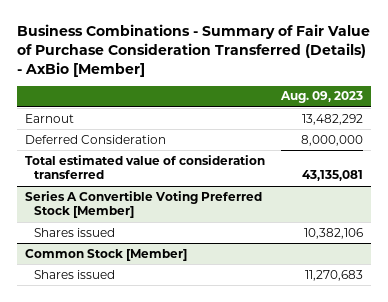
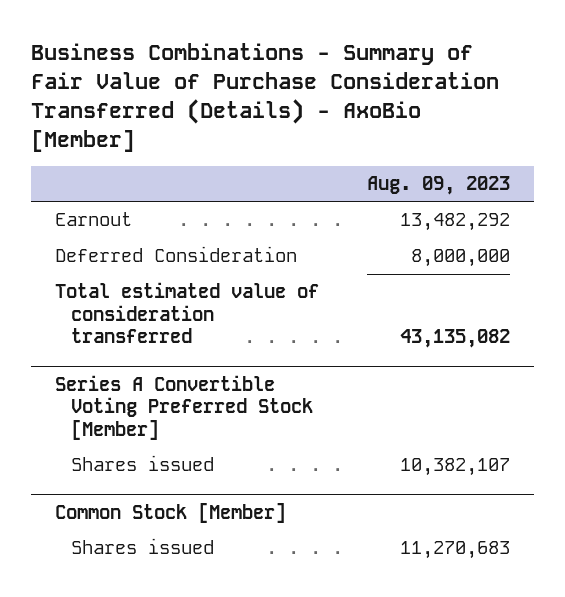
- Business Combinations - Summary of Fair Value of Purchase Consideration Transferred (Details) - AxBio [Member]
+ Business Combinations - Summary of Fair Value of Purchase Consideration Transferred (Details) - AxoBio [Member]
- Total estimated value of consideration transferred | 43,135,081
+ Total estimated value of consideration transferred | 43,135,082
@ Series A Convertible Voting Preferred Stock [Member]
- Shares issued | 10,382,106
+ Shares issued | 10,382,107

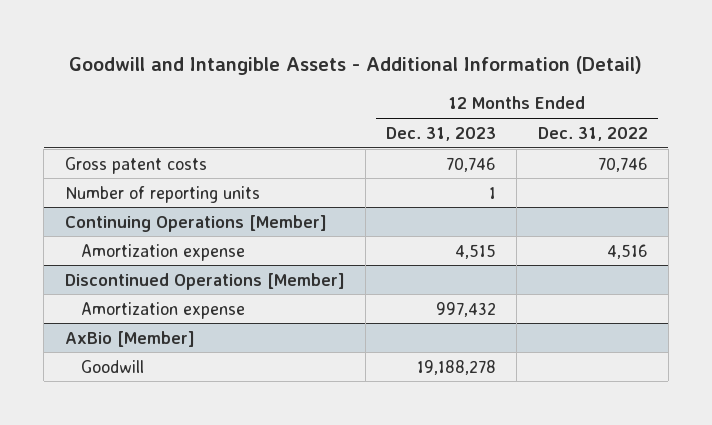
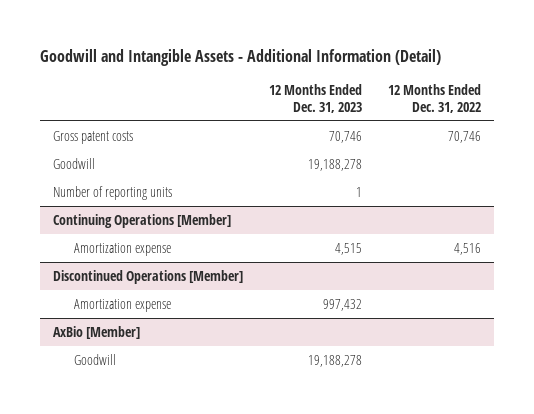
+ Goodwill | 19,188,278 |

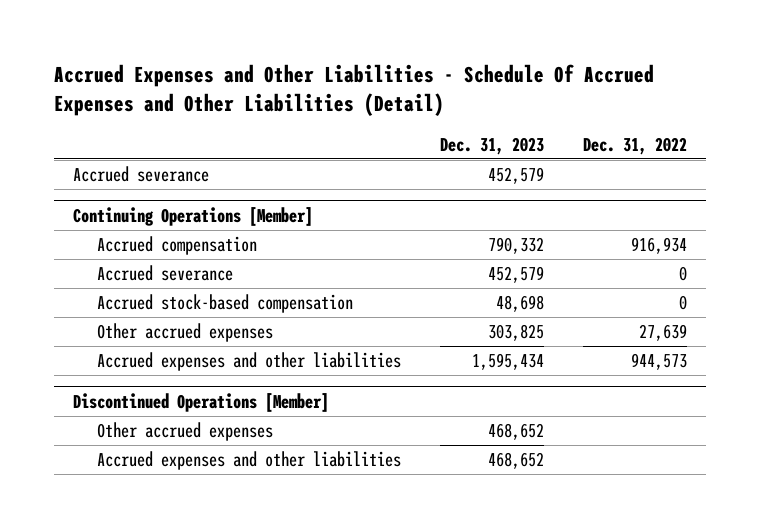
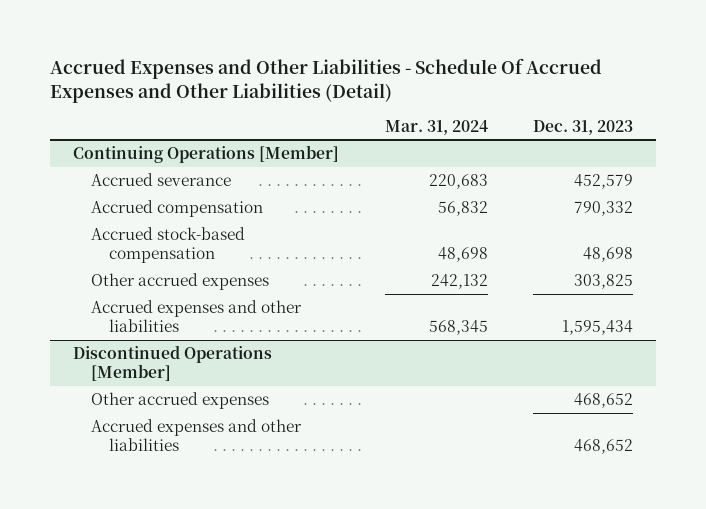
- | Dec. 31, 2023 | Dec. 31, 2022
+ | Mar. 31, 2024 | Dec. 31, 2023
- Accrued severance | 452,579 |
@ Continuing Operations [Member]
moved down: Accrued compensation | 56,832 | 790,332

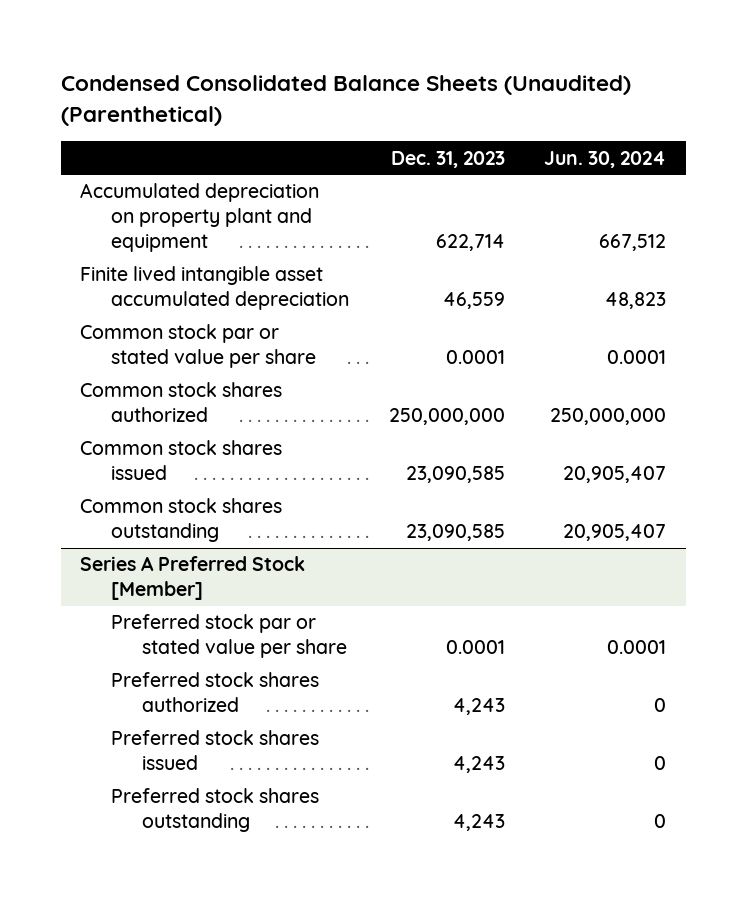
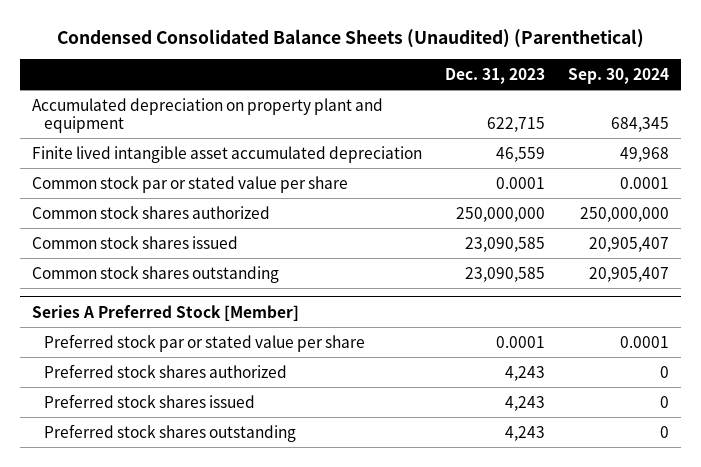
- | Dec. 31, 2023 | Jun. 30, 2024
+ | Dec. 31, 2023 | Sep. 30, 2024
- Accumulated depreciation on property plant and equipment | 622,714 | 667,512
+ Accumulated depreciation on property plant and equipment | 622,715 | 684,345

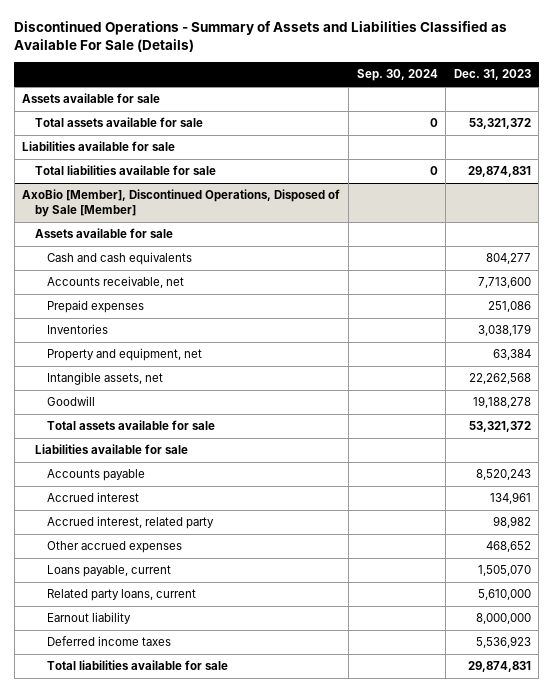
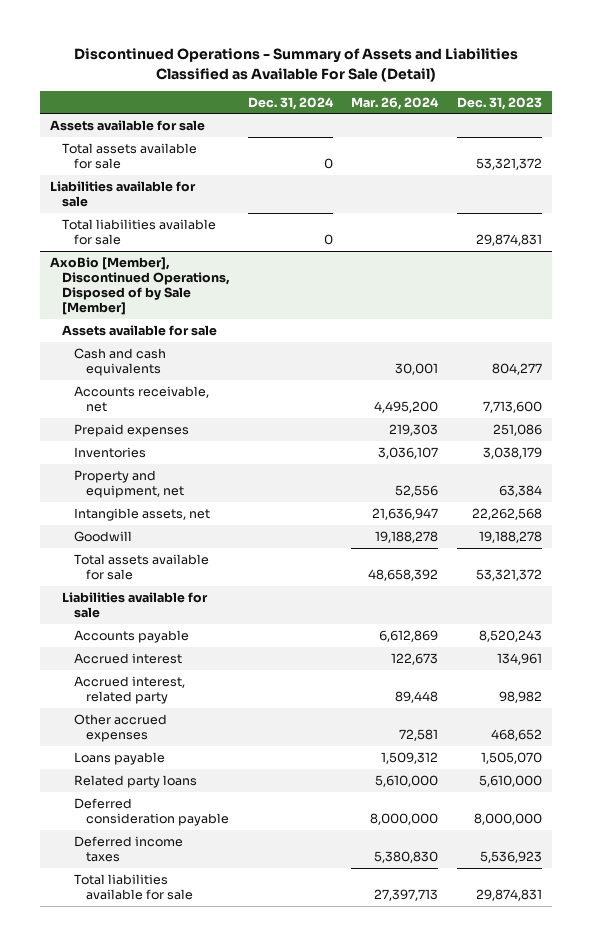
- Discontinued Operations - Summary of Assets and Liabilities Classified as Available For Sale (Details)
+ Discontinued Operations - Summary of Assets and Liabilities Classified as Available For Sale (Detail)
- | Sep. 30, 2024 | Dec. 31, 2023
+ | Dec. 31, 2024 | Mar. 26, 2024 | Dec. 31, 2023
@ AxoBio [Member], Discontinued Operations, Disposed of by Sale [Member]
- Loans payable, current | | 1,505,070
- Related party loans, current | | 5,610,000
- Earnout liability | | 8,000,000
+ Loans payable | | 1,509,312 | 1,505,070
+ Related party loans | | 5,610,000 | 5,610,000
+ Deferred consideration payable | | 8,000,000 | 8,000,000

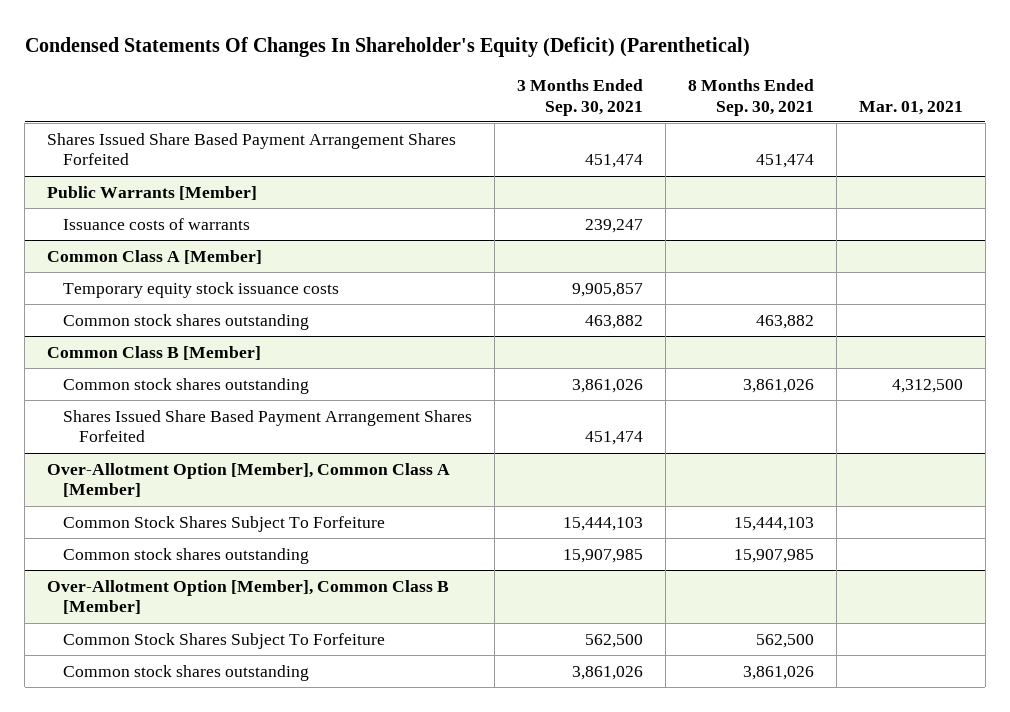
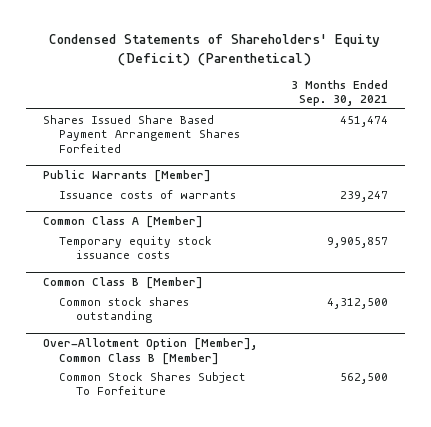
- Condensed Statements Of Changes In Shareholder's Equity (Deficit) (Parenthetical)
+ Condensed Statements of Shareholders' Equity (Deficit) (Parenthetical)
- | 3 Months Ended Sep. 30, 2021 | 8 Months Ended Sep. 30, 2021 | Mar. 01, 2021
+ | 3 Months Ended Sep. 30, 2021
@ Common Class A [Member]
- Common stock shares outstanding | 463,882 | 463,882 |
@ Common Class B [Member]
- Common stock shares outstanding | 3,861,026 | 3,861,026 | 4,312,500
- Shares Issued Share Based Payment Arrangement Shares Forfeited | 451,474 | |
- Over-Allotment Option [Member], Common Class A [Member]
- Common Stock Shares Subject To Forfeiture | 15,444,103 | 15,444,103 |
- Common stock shares outstanding | 15,907,985 | 15,907,985 |
@ Common Class B [Member]
+ Common stock shares outstanding | 4,312,500
@ Over-Allotment Option [Member], Common Class B [Member]
- Common stock shares outstanding | 3,861,026 | 3,861,026 |

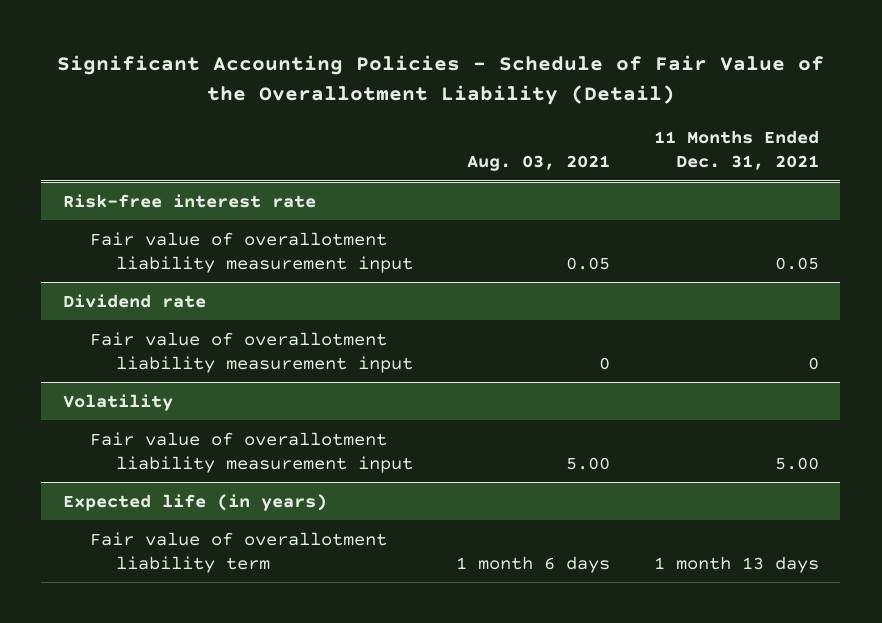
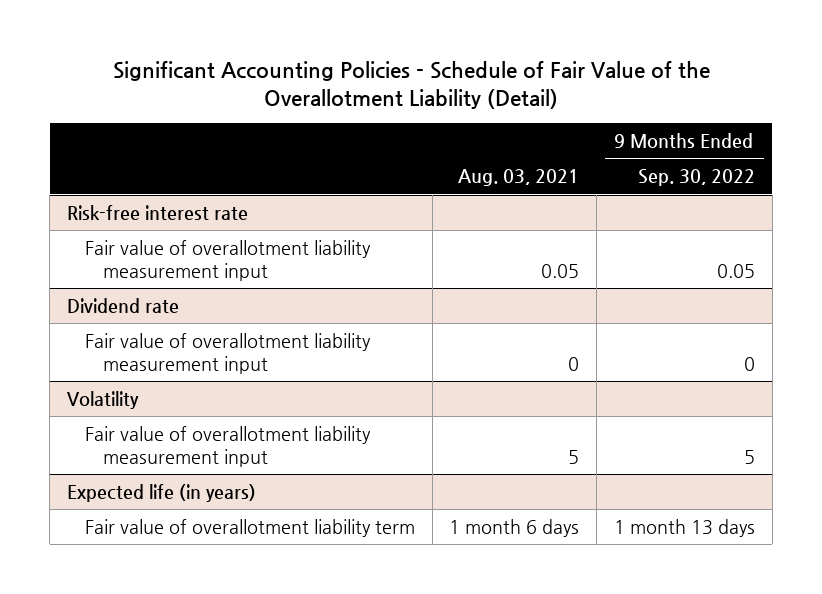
- | Aug. 03, 2021 | 11 Months Ended Dec. 31, 2021
+ | Aug. 03, 2021 | 9 Months Ended Sep. 30, 2022
@ Volatility
- Fair value of overallotment liability measurement input | 5.00 | 5.00
+ Fair value of overallotment liability measurement input | 5 | 5

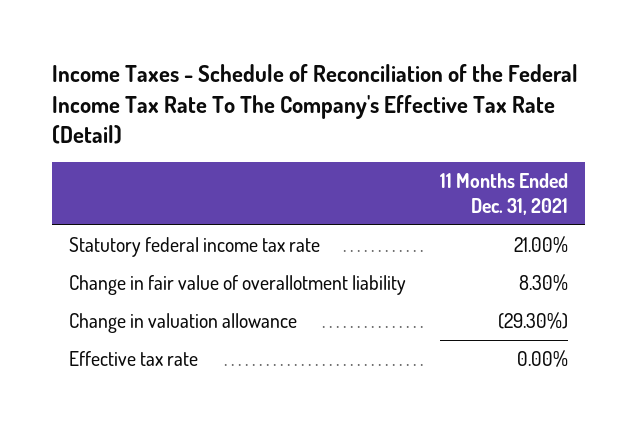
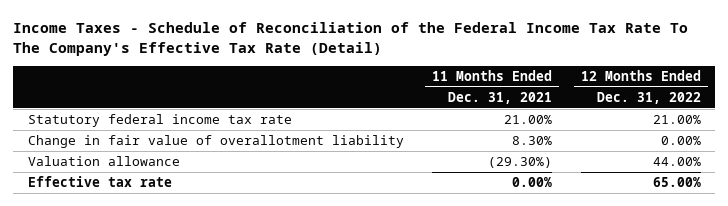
- | 11 Months Ended Dec. 31, 2021
+ | 11 Months Ended Dec. 31, 2021 | 12 Months Ended Dec. 31, 2022
- Change in valuation allowance | (29.30%)
+ Valuation allowance | (29.30%) | 44.00%

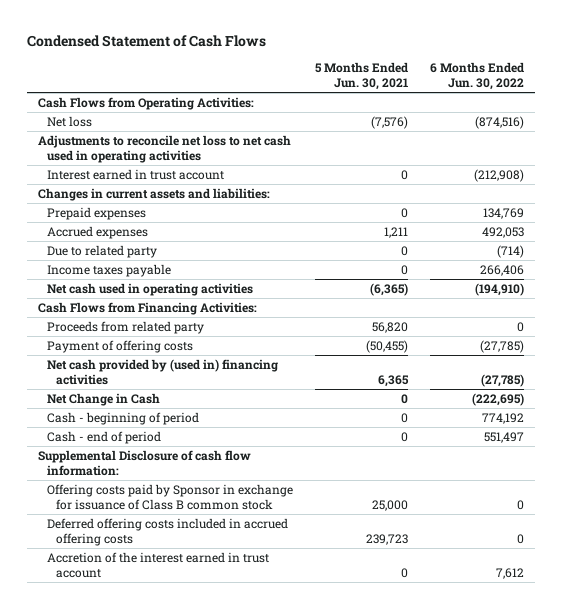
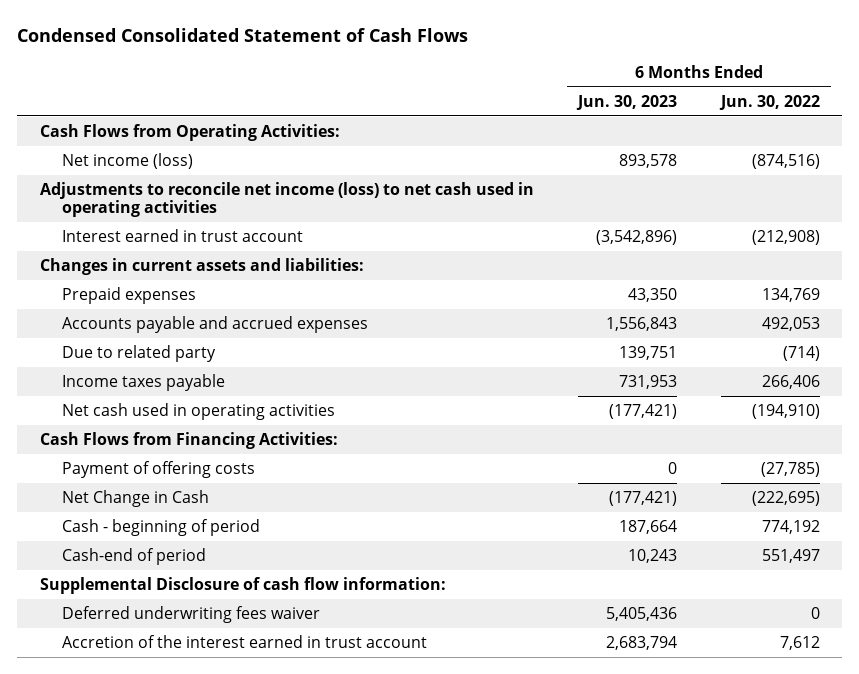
- Condensed Statement of Cash Flows
+ Condensed Consolidated Statement of Cash Flows
- | 5 Months Ended Jun. 30, 2021 | 6 Months Ended Jun. 30, 2022
+ | 6 Months Ended Jun. 30, 2023 | 6 Months Ended Jun. 30, 2022
- Net loss | (7,576) | (874,516)
- Adjustments to reconcile net loss to net cash used in operating activities
+ Net income (loss) | 893,578 | (874,516)
+ Adjustments to reconcile net income (loss) to net cash used in operating activities
- Accrued expenses | 1,211 | 492,053
+ Accounts payable and accrued expenses | 1,556,843 | 492,053
- Proceeds from related party | 56,820 | 0
- Net cash provided by (used in) financing activities | 6,365 | (27,785)
- Cash - end of period | 0 | 551,497
+ Cash-end of period | 10,243 | 551,497
- Offering costs paid by Sponsor in exchange for issuance of Class B common stock | 25,000 | 0
- Deferred offering costs included in accrued offering costs | 239,723 | 0
+ Deferred underwriting fees waiver | 5,405,436 | 0

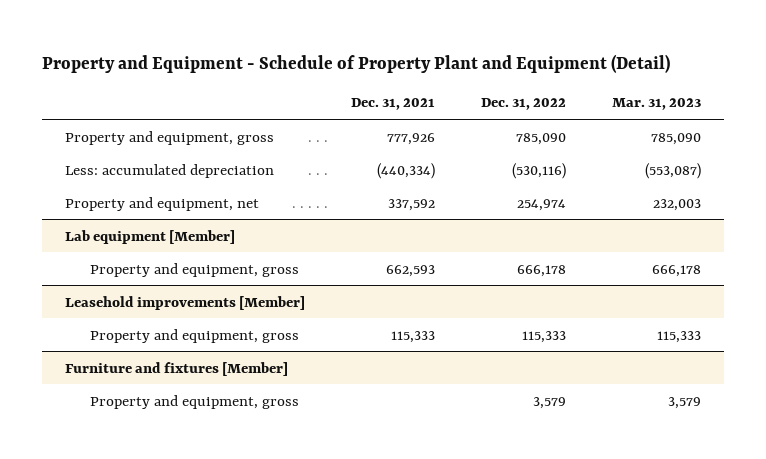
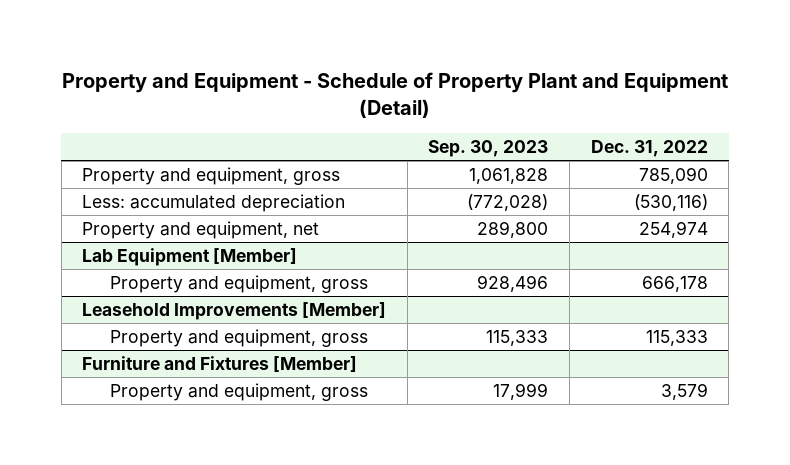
- | Dec. 31, 2021 | Dec. 31, 2022 | Mar. 31, 2023
+ | Sep. 30, 2023 | Dec. 31, 2022
- Lab equipment [Member]
+ Lab Equipment [Member]
- Leasehold improvements [Member]
+ Leasehold Improvements [Member]
- Furniture and fixtures [Member]
+ Furniture and Fixtures [Member]

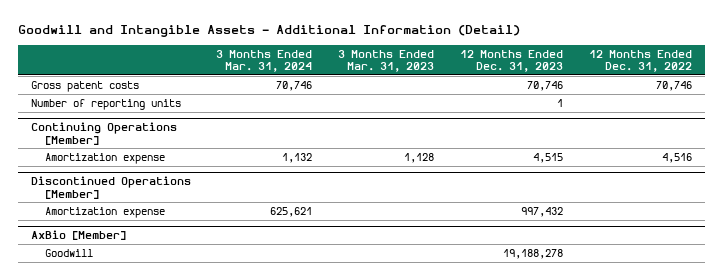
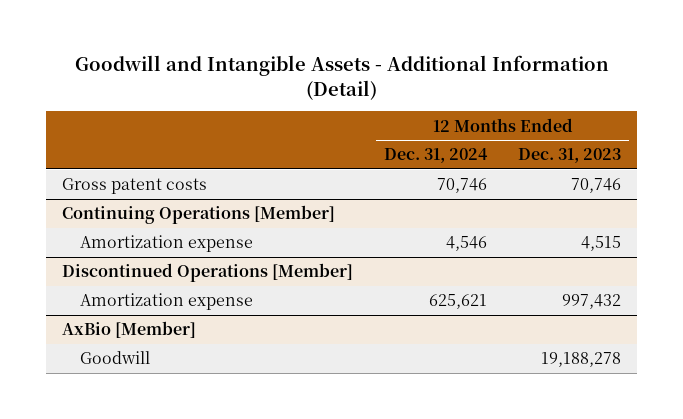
- | 3 Months Ended Mar. 31, 2024 | 3 Months Ended Mar. 31, 2023 | 12 Months Ended Dec. 31, 2023 | 12 Months Ended Dec. 31, 2022
+ | 12 Months Ended Dec. 31, 2024 | 12 Months Ended Dec. 31, 2023
- Number of reporting units | | | 1 |

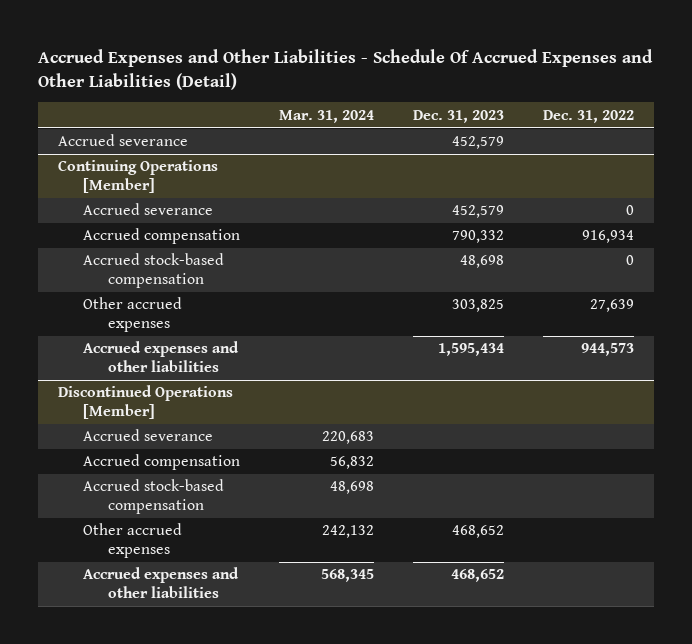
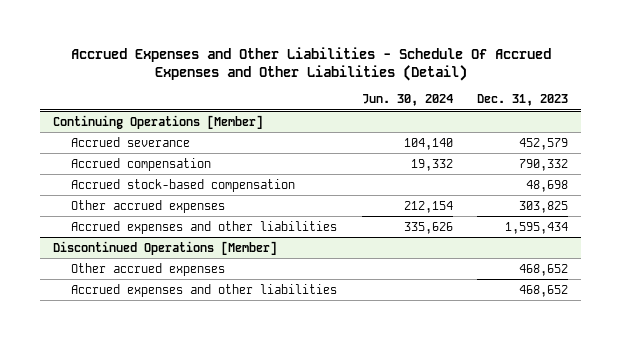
- | Mar. 31, 2024 | Dec. 31, 2023 | Dec. 31, 2022
+ | Jun. 30, 2024 | Dec. 31, 2023
- Accrued severance | | 452,579 |
@ Discontinued Operations [Member]
- Accrued severance | 220,683 | |
- Accrued compensation | 56,832 | |
- Accrued stock-based compensation | 48,698 | |

